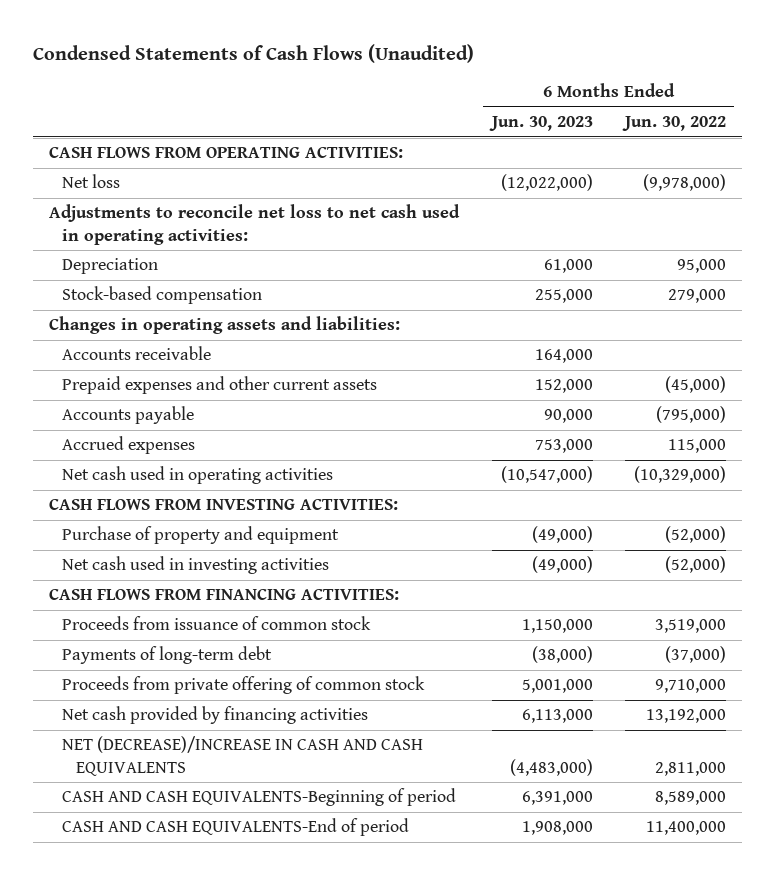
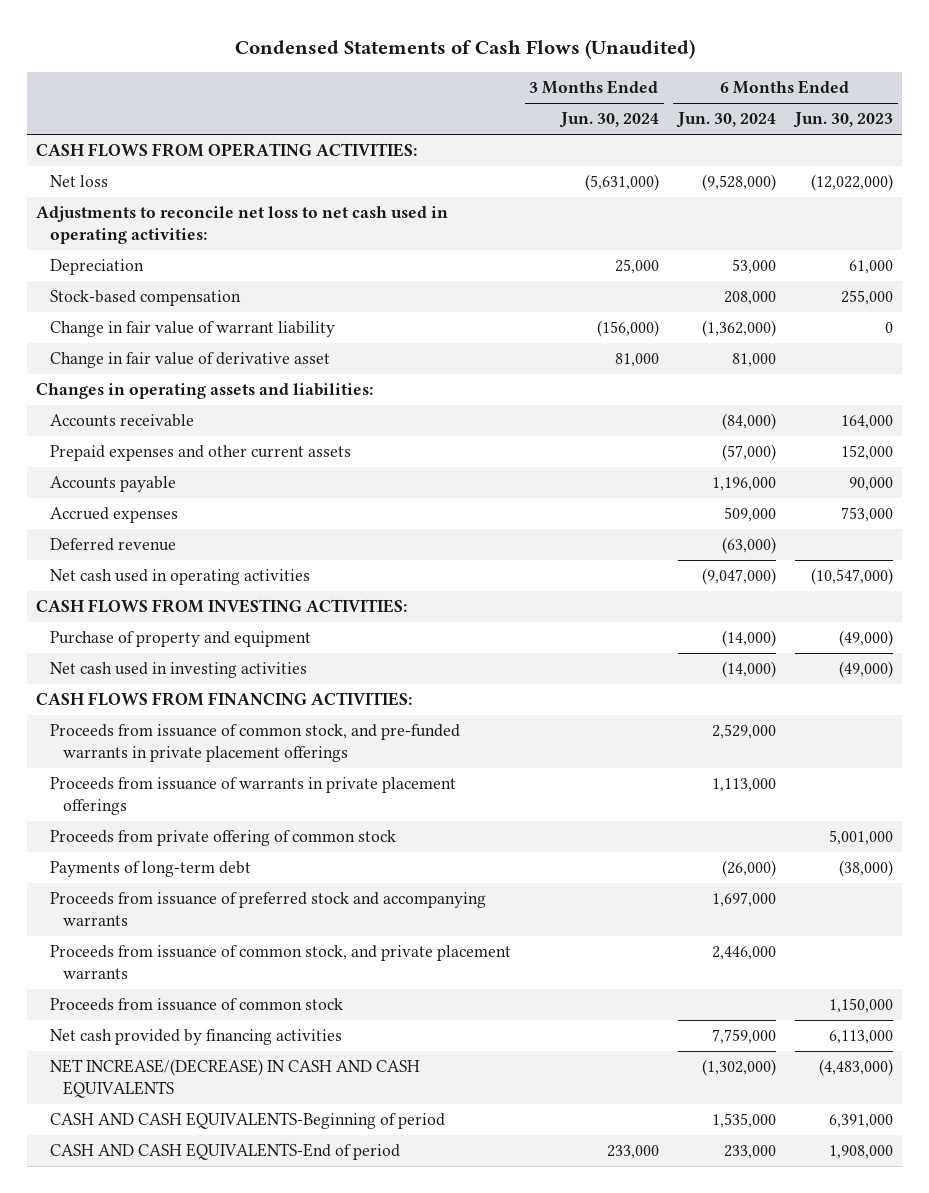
- | 6 Months Ended Jun. 30, 2023 | 6 Months Ended Jun. 30, 2022
+ | 3 Months Ended Jun. 30, 2024 | 6 Months Ended Jun. 30, 2024 | 6 Months Ended Jun. 30, 2023
+ Change in fair value of warrant liability | (156,000) | (1,362,000) | 0
+ Change in fair value of derivative asset | 81,000 | 81,000 |
+ Deferred revenue | | (63,000) |
+ Proceeds from issuance of common stock, and pre-funded warrants in private placement offerings | | 2,529,000 |
+ Proceeds from issuance of warrants in private placement offerings | | 1,113,000 |
moved down: Payments of long-term debt | | (26,000) | (38,000)
+ Proceeds from issuance of preferred stock and accompanying warrants | | 1,697,000 |
+ Proceeds from issuance of common stock, and private placement warrants | | 2,446,000 |
moved down: Proceeds from issuance of common stock | | | 1,150,000
- NET (DECREASE)/INCREASE IN CASH AND CASH EQUIVALENTS | (4,483,000) | 2,811,000
+ NET INCREASE/(DECREASE) IN CASH AND CASH EQUIVALENTS | | (1,302,000) | (4,483,000)

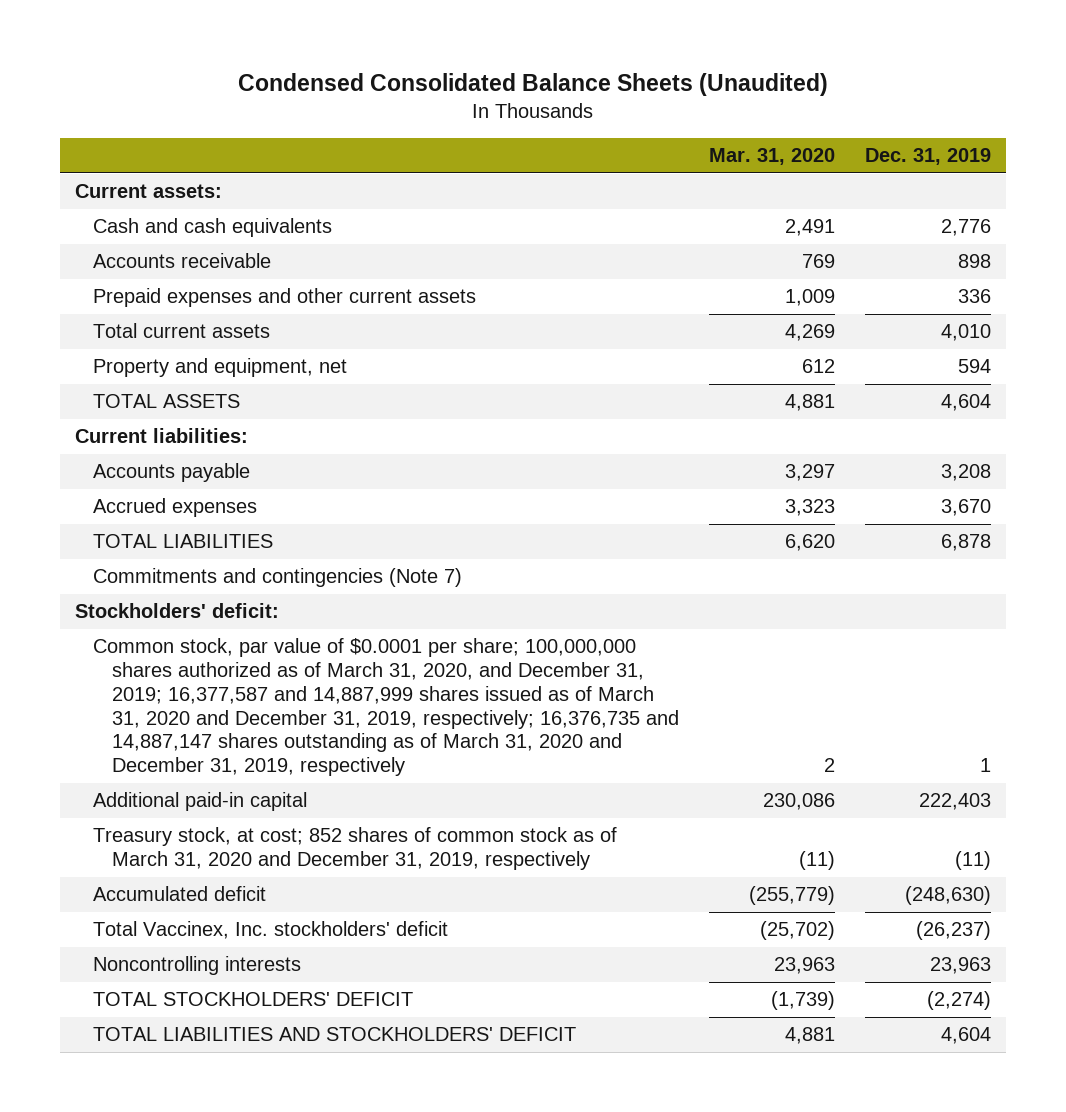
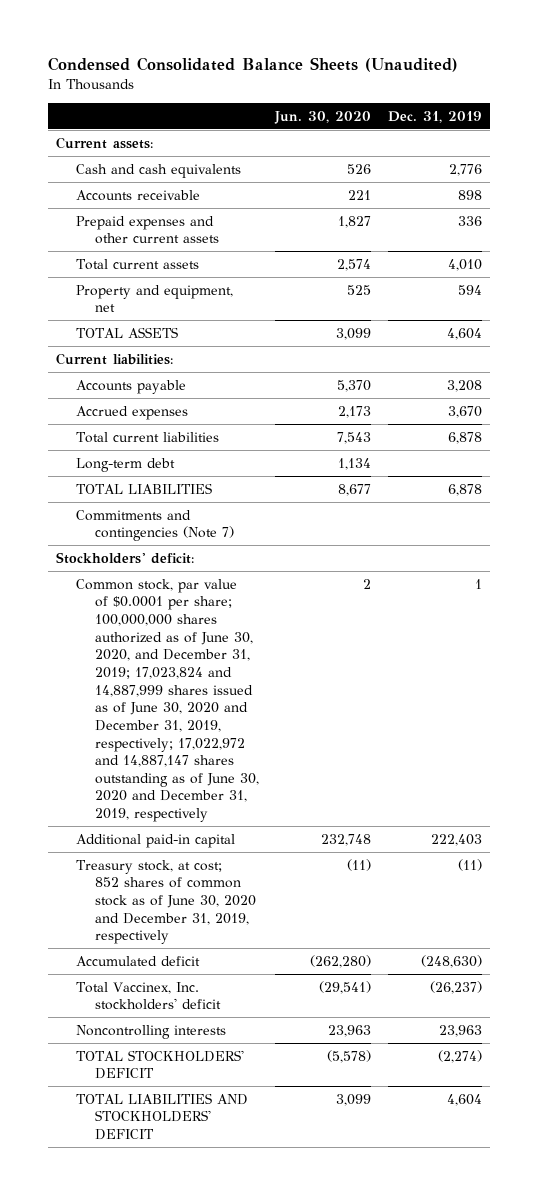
- | Mar. 31, 2020 | Dec. 31, 2019
+ | Jun. 30, 2020 | Dec. 31, 2019
+ Total current liabilities | 7,543 | 6,878
+ Long-term debt | 1,134 |
- Common stock, par value of $0.0001 per share; 100,000,000 shares authorized as of March 31, 2020, and December 31, 2019; 16,377,587 and 14,887,999 shares issued as of March 31, 2020 and December 31, 2019, respectively; 16,376,735 and 14,887,147 shares outstanding as of March 31, 2020 and December 31, 2019, respectively | 2 | 1
+ Common stock, par value of $0.0001 per share; 100,000,000 shares authorized as of June 30, 2020, and December 31, 2019; 17,023,824 and 14,887,999 shares issued as of June 30, 2020 and December 31, 2019, respectively; 17,022,972 and 14,887,147 shares outstanding as of June 30, 2020 and December 31, 2019, respectively | 2 | 1
- Treasury stock, at cost; 852 shares of common stock as of March 31, 2020 and December 31, 2019, respectively | (11) | (11)
+ Treasury stock, at cost; 852 shares of common stock as of June 30, 2020 and December 31, 2019, respectively | (11) | (11)

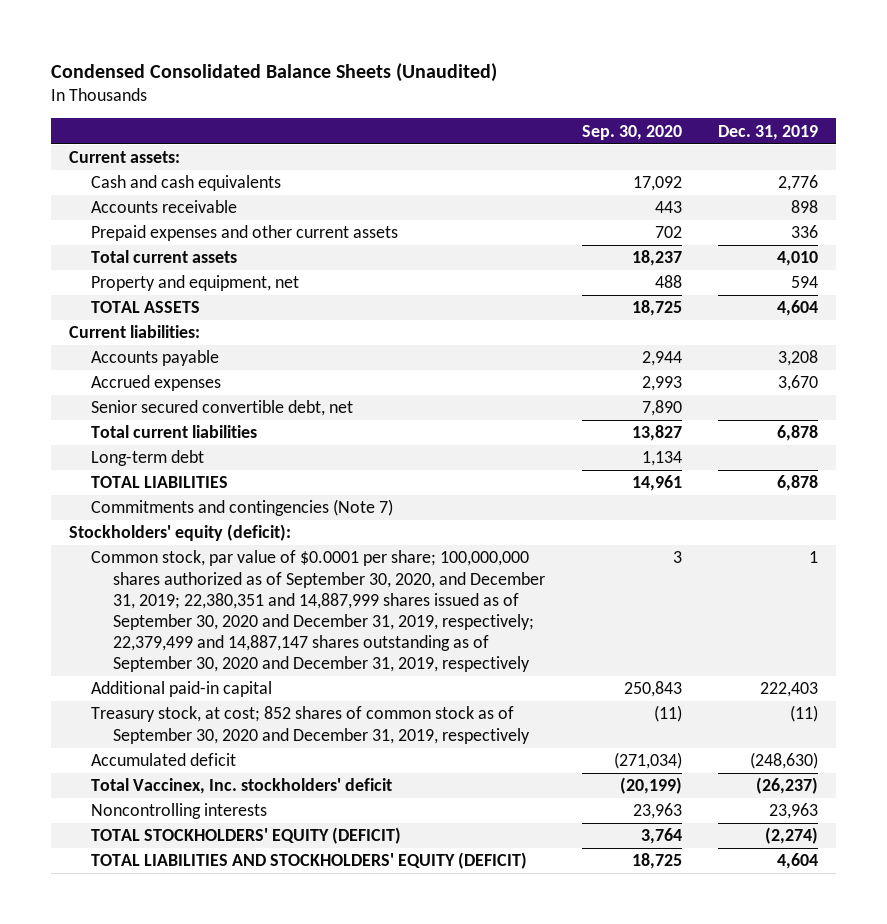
- | Jun. 30, 2020 | Dec. 31, 2019
+ | Sep. 30, 2020 | Dec. 31, 2019
+ Senior secured convertible debt, net | 7,890 |
- Stockholders' deficit:
- Common stock, par value of $0.0001 per share; 100,000,000 shares authorized as of June 30, 2020, and December 31, 2019; 17,023,824 and 14,887,999 shares issued as of June 30, 2020 and December 31, 2019, respectively; 17,022,972 and 14,887,147 shares outstanding as of June 30, 2020 and December 31, 2019, respectively | 2 | 1
+ Stockholders' equity (deficit):
+ Common stock, par value of $0.0001 per share; 100,000,000 shares authorized as of September 30, 2020, and December 31, 2019; 22,380,351 and 14,887,999 shares issued as of September 30, 2020 and December 31, 2019, respectively; 22,379,499 and 14,887,147 shares outstanding as of September 30, 2020 and December 31, 2019, respectively | 3 | 1
- Treasury stock, at cost; 852 shares of common stock as of June 30, 2020 and December 31, 2019, respectively | (11) | (11)
+ Treasury stock, at cost; 852 shares of common stock as of September 30, 2020 and December 31, 2019, respectively | (11) | (11)
- TOTAL STOCKHOLDERS' DEFICIT | (5,578) | (2,274)
- TOTAL LIABILITIES AND STOCKHOLDERS' DEFICIT | 3,099 | 4,604
+ TOTAL STOCKHOLDERS' EQUITY (DEFICIT) | 3,764 | (2,274)
+ TOTAL LIABILITIES AND STOCKHOLDERS' EQUITY (DEFICIT) | 18,725 | 4,604

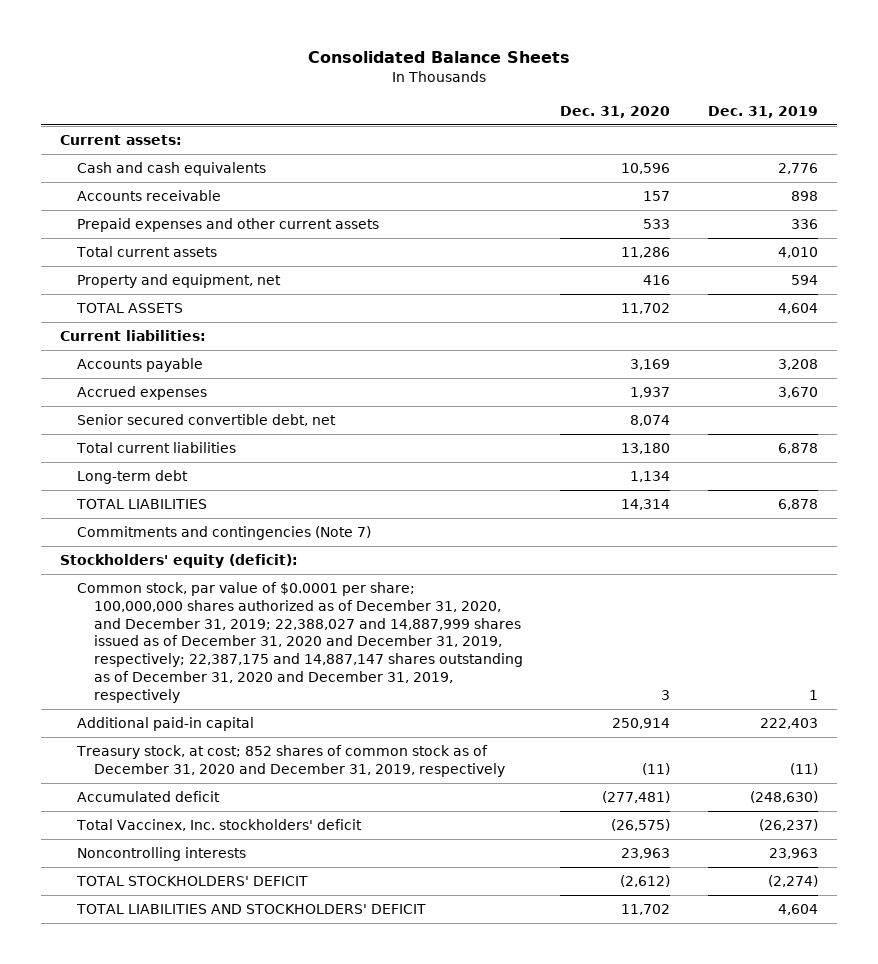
- Condensed Consolidated Balance Sheets (Unaudited)
+ Consolidated Balance Sheets
- | Sep. 30, 2020 | Dec. 31, 2019
+ | Dec. 31, 2020 | Dec. 31, 2019
- Common stock, par value of $0.0001 per share; 100,000,000 shares authorized as of September 30, 2020, and December 31, 2019; 22,380,351 and 14,887,999 shares issued as of September 30, 2020 and December 31, 2019, respectively; 22,379,499 and 14,887,147 shares outstanding as of September 30, 2020 and December 31, 2019, respectively | 3 | 1
+ Common stock, par value of $0.0001 per share; 100,000,000 shares authorized as of December 31, 2020, and December 31, 2019; 22,388,027 and 14,887,999 shares issued as of December 31, 2020 and December 31, 2019, respectively; 22,387,175 and 14,887,147 shares outstanding as of December 31, 2020 and December 31, 2019, respectively | 3 | 1
- Treasury stock, at cost; 852 shares of common stock as of September 30, 2020 and December 31, 2019, respectively | (11) | (11)
+ Treasury stock, at cost; 852 shares of common stock as of December 31, 2020 and December 31, 2019, respectively | (11) | (11)
- TOTAL STOCKHOLDERS' EQUITY (DEFICIT) | 3,764 | (2,274)
- TOTAL LIABILITIES AND STOCKHOLDERS' EQUITY (DEFICIT) | 18,725 | 4,604
+ TOTAL STOCKHOLDERS' DEFICIT | (2,612) | (2,274)
+ TOTAL LIABILITIES AND STOCKHOLDERS' DEFICIT | 11,702 | 4,604

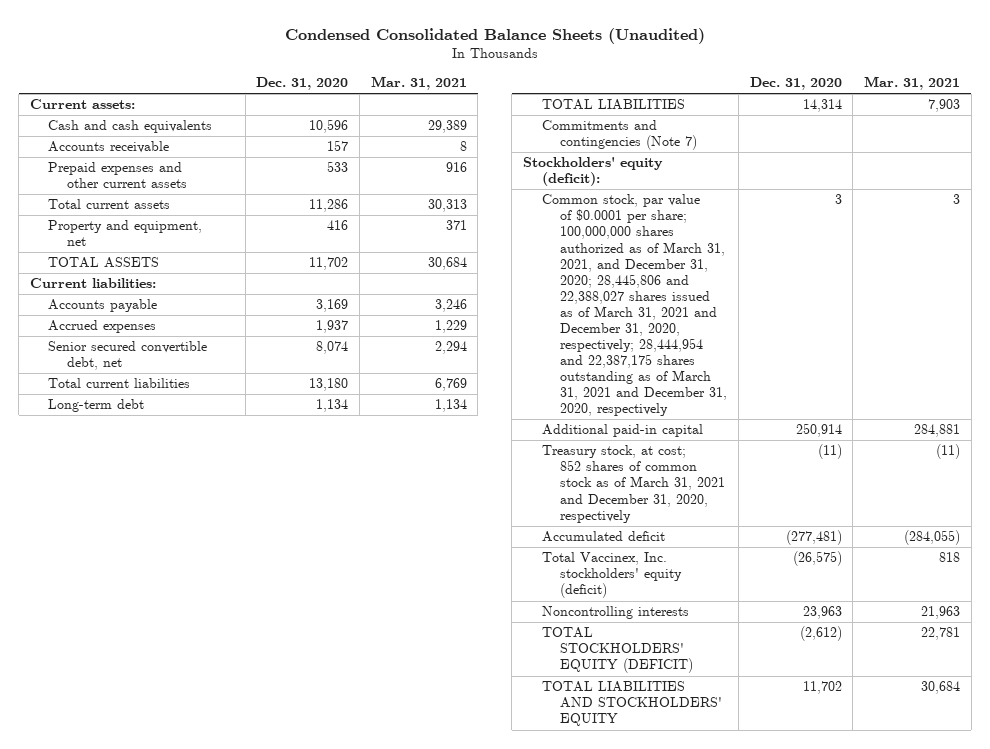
- Consolidated Balance Sheets
+ Condensed Consolidated Balance Sheets (Unaudited)
- | Dec. 31, 2020 | Dec. 31, 2019
+ | Dec. 31, 2020 | Mar. 31, 2021
- Common stock, par value of $0.0001 per share; 100,000,000 shares authorized as of December 31, 2020, and December 31, 2019; 22,388,027 and 14,887,999 shares issued as of December 31, 2020 and December 31, 2019, respectively; 22,387,175 and 14,887,147 shares outstanding as of December 31, 2020 and December 31, 2019, respectively | 3 | 1
+ Common stock, par value of $0.0001 per share; 100,000,000 shares authorized as of March 31, 2021, and December 31, 2020; 28,445,806 and 22,388,027 shares issued as of March 31, 2021 and December 31, 2020, respectively; 28,444,954 and 22,387,175 shares outstanding as of March 31, 2021 and December 31, 2020, respectively | 3 | 3
- Treasury stock, at cost; 852 shares of common stock as of December 31, 2020 and December 31, 2019, respectively | (11) | (11)
+ Treasury stock, at cost; 852 shares of common stock as of March 31, 2021 and December 31, 2020, respectively | (11) | (11)
- Total Vaccinex, Inc. stockholders' deficit | (26,575) | (26,237)
+ Total Vaccinex, Inc. stockholders' equity (deficit) | (26,575) | 818
- TOTAL STOCKHOLDERS' DEFICIT | (2,612) | (2,274)
- TOTAL LIABILITIES AND STOCKHOLDERS' DEFICIT | 11,702 | 4,604
+ TOTAL STOCKHOLDERS' EQUITY (DEFICIT) | (2,612) | 22,781
+ TOTAL LIABILITIES AND STOCKHOLDERS' EQUITY | 11,702 | 30,684

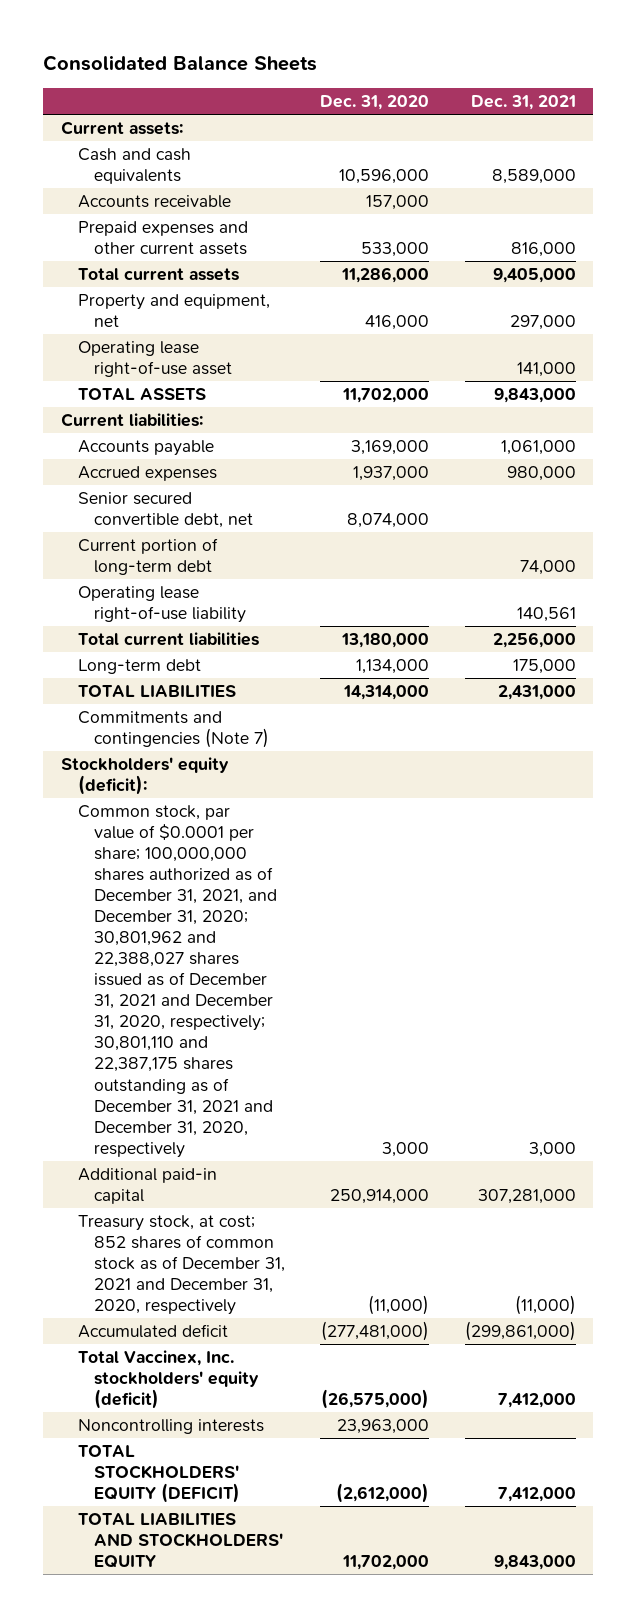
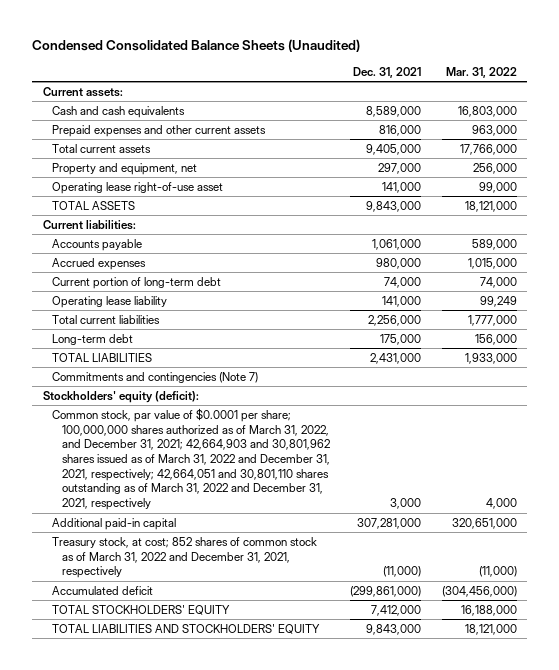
- Consolidated Balance Sheets
+ Condensed Consolidated Balance Sheets (Unaudited)
- | Dec. 31, 2020 | Dec. 31, 2021
+ | Dec. 31, 2021 | Mar. 31, 2022
- Accounts receivable | 157,000 |
- Senior secured convertible debt, net | 8,074,000 |
- Operating lease right-of-use liability | | 140,561
+ Operating lease liability | 141,000 | 99,249
- Common stock, par value of $0.0001 per share; 100,000,000 shares authorized as of December 31, 2021, and December 31, 2020; 30,801,962 and 22,388,027 shares issued as of December 31, 2021 and December 31, 2020, respectively; 30,801,110 and 22,387,175 shares outstanding as of December 31, 2021 and December 31, 2020, respectively | 3,000 | 3,000
+ Common stock, par value of $0.0001 per share; 100,000,000 shares authorized as of March 31, 2022, and December 31, 2021; 42,664,903 and 30,801,962 shares issued as of March 31, 2022 and December 31, 2021, respectively; 42,664,051 and 30,801,110 shares outstanding as of March 31, 2022 and December 31, 2021, respectively | 3,000 | 4,000
- Treasury stock, at cost; 852 shares of common stock as of December 31, 2021 and December 31, 2020, respectively | (11,000) | (11,000)
+ Treasury stock, at cost; 852 shares of common stock as of March 31, 2022 and December 31, 2021, respectively | (11,000) | (11,000)
- Total Vaccinex, Inc. stockholders' equity (deficit) | (26,575,000) | 7,412,000
- Noncontrolling interests | 23,963,000 |
- TOTAL STOCKHOLDERS' EQUITY (DEFICIT) | (2,612,000) | 7,412,000
+ TOTAL STOCKHOLDERS' EQUITY | 7,412,000 | 16,188,000

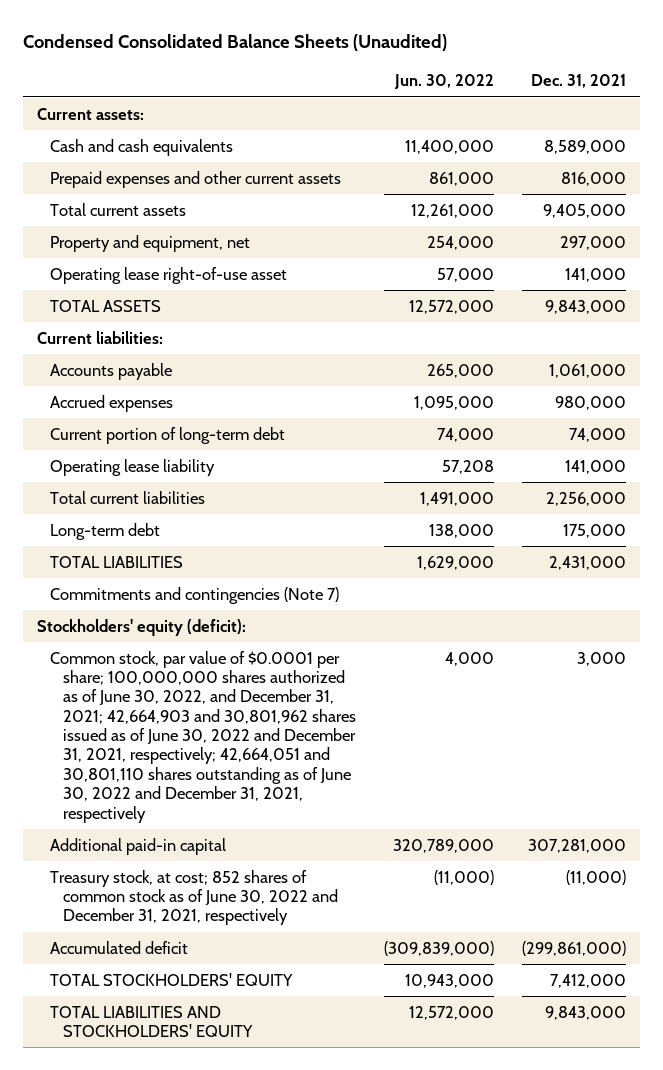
- | Dec. 31, 2021 | Mar. 31, 2022
+ | Jun. 30, 2022 | Dec. 31, 2021
- Common stock, par value of $0.0001 per share; 100,000,000 shares authorized as of March 31, 2022, and December 31, 2021; 42,664,903 and 30,801,962 shares issued as of March 31, 2022 and December 31, 2021, respectively; 42,664,051 and 30,801,110 shares outstanding as of March 31, 2022 and December 31, 2021, respectively | 3,000 | 4,000
+ Common stock, par value of $0.0001 per share; 100,000,000 shares authorized as of June 30, 2022, and December 31, 2021; 42,664,903 and 30,801,962 shares issued as of June 30, 2022 and December 31, 2021, respectively; 42,664,051 and 30,801,110 shares outstanding as of June 30, 2022 and December 31, 2021, respectively | 4,000 | 3,000
- Treasury stock, at cost; 852 shares of common stock as of March 31, 2022 and December 31, 2021, respectively | (11,000) | (11,000)
+ Treasury stock, at cost; 852 shares of common stock as of June 30, 2022 and December 31, 2021, respectively | (11,000) | (11,000)

